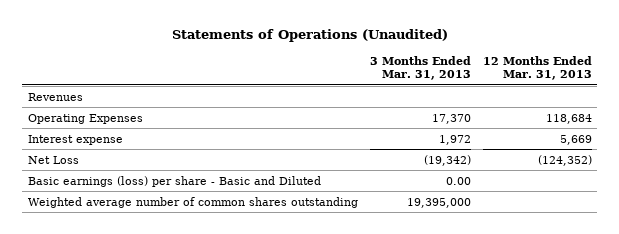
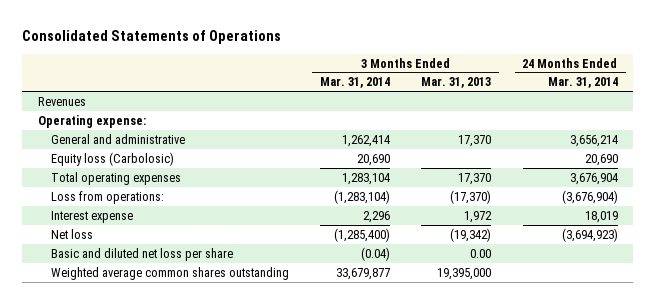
- Statements of Operations (Unaudited)
+ Consolidated Statements of Operations
- | 3 Months Ended Mar. 31, 2013 | 12 Months Ended Mar. 31, 2013
+ | 3 Months Ended Mar. 31, 2014 | 3 Months Ended Mar. 31, 2013 | 24 Months Ended Mar. 31, 2014
- Operating Expenses | 17,370 | 118,684
+ Operating expense:
+ General and administrative | 1,262,414 | 17,370 | 3,656,214
+ Equity loss (Carbolosic) | 20,690 | | 20,690
+ Total operating expenses | 1,283,104 | 17,370 | 3,676,904
+ Loss from operations: | (1,283,104) | (17,370) | (3,676,904)
- Net Loss | (19,342) | (124,352)
- Basic earnings (loss) per share - Basic and Diluted | 0.00 |
- Weighted average number of common shares outstanding | 19,395,000 |
+ Net loss | (1,285,400) | (19,342) | (3,694,923)
+ Basic and diluted net loss per share | (0.04) | 0.00 |
+ Weighted average common shares outstanding | 33,679,877 | 19,395,000 |

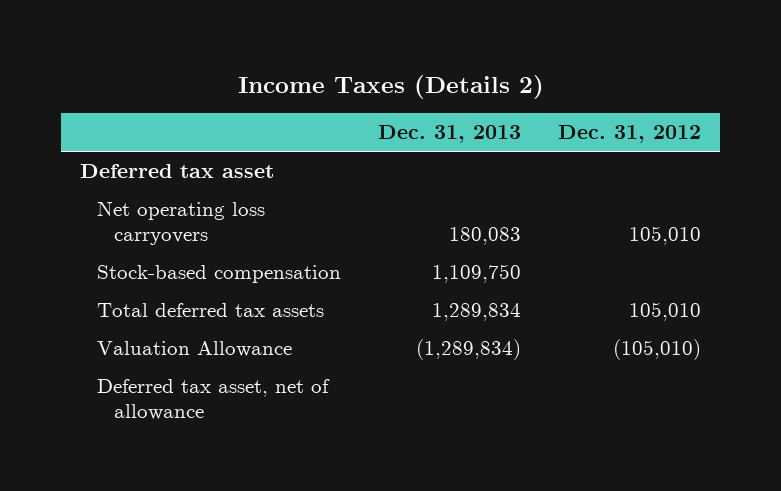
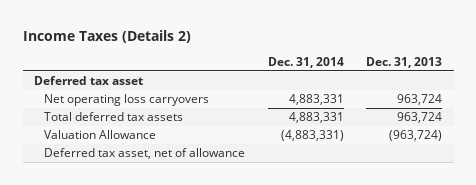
- | Dec. 31, 2013 | Dec. 31, 2012
+ | Dec. 31, 2014 | Dec. 31, 2013
- Net operating loss carryovers | 180,083 | 105,010
- Stock-based compensation | 1,109,750 |
- Total deferred tax assets | 1,289,834 | 105,010
- Valuation Allowance | (1,289,834) | (105,010)
+ Net operating loss carryovers | 4,883,331 | 963,724
+ Total deferred tax assets | 4,883,331 | 963,724
+ Valuation Allowance | (4,883,331) | (963,724)

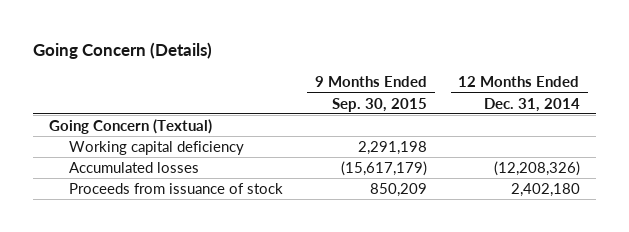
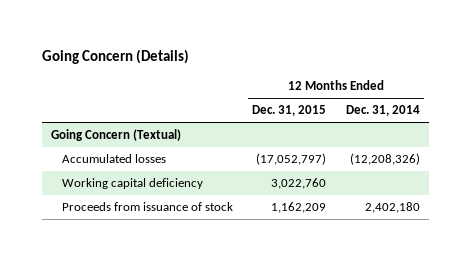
- | 9 Months Ended Sep. 30, 2015 | 12 Months Ended Dec. 31, 2014
+ | 12 Months Ended Dec. 31, 2015 | 12 Months Ended Dec. 31, 2014
moved down: Working capital deficiency | 3,022,760 |

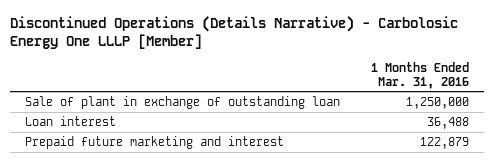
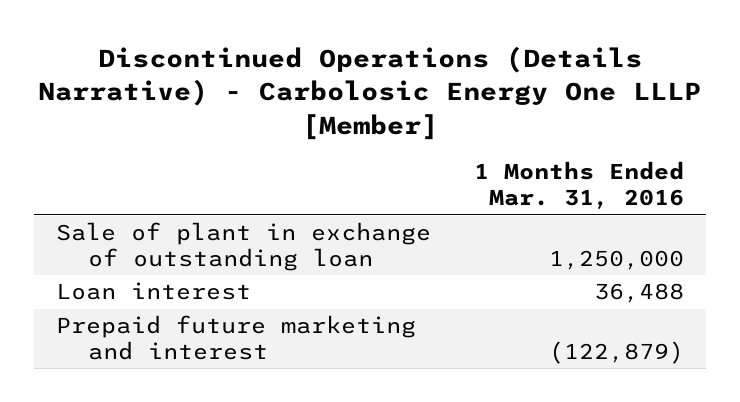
- Prepaid future marketing and interest | 122,879
+ Prepaid future marketing and interest | (122,879)

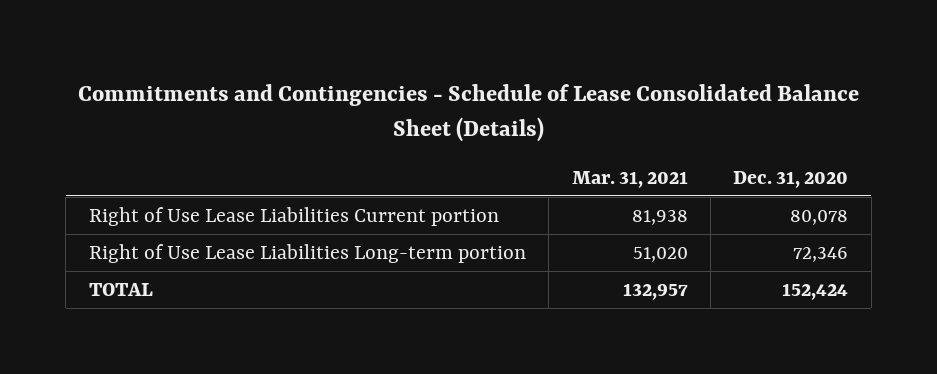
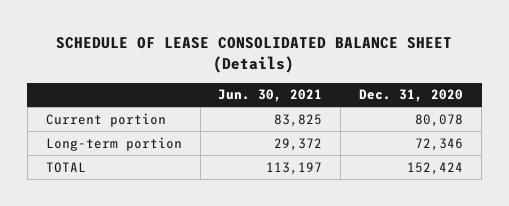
- Commitments and Contingencies - Schedule of Lease Consolidated Balance Sheet (Details)
+ SCHEDULE OF LEASE CONSOLIDATED BALANCE SHEET (Details)
- | Mar. 31, 2021 | Dec. 31, 2020
+ | Jun. 30, 2021 | Dec. 31, 2020
- Right of Use Lease Liabilities Current portion | 81,938 | 80,078
- Right of Use Lease Liabilities Long-term portion | 51,020 | 72,346
+ Current portion | 83,825 | 80,078
+ Long-term portion | 29,372 | 72,346

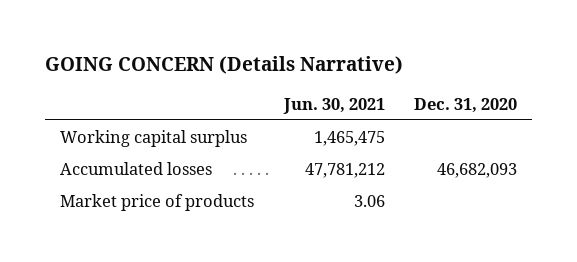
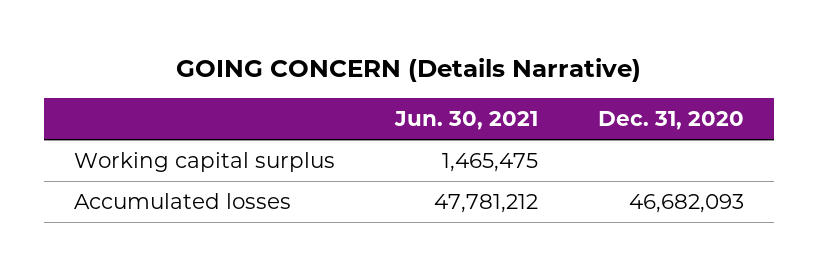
- Market price of products | 3.06 |

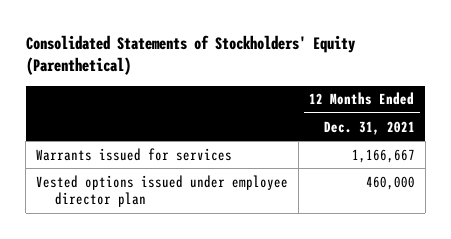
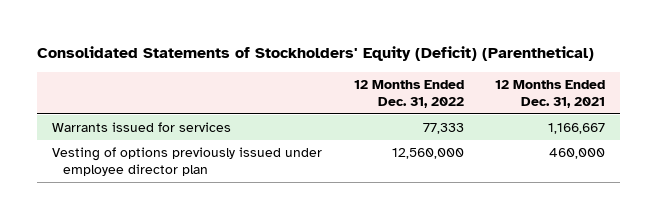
- Consolidated Statements of Stockholders' Equity (Parenthetical)
+ Consolidated Statements of Stockholders' Equity (Deficit) (Parenthetical)
- | 12 Months Ended Dec. 31, 2021
+ | 12 Months Ended Dec. 31, 2022 | 12 Months Ended Dec. 31, 2021
- Vested options issued under employee director plan | 460,000
+ Vesting of options previously issued under employee director plan | 12,560,000 | 460,000

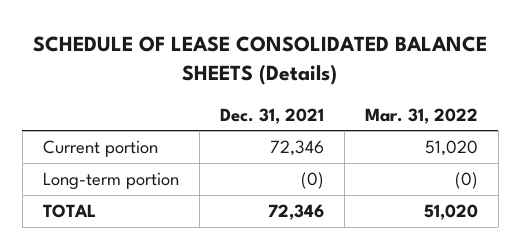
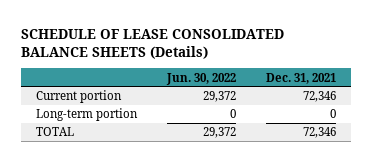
- | Dec. 31, 2021 | Mar. 31, 2022
+ | Jun. 30, 2022 | Dec. 31, 2021
- Long-term portion | (0) | (0)
+ Long-term portion | 0 | 0

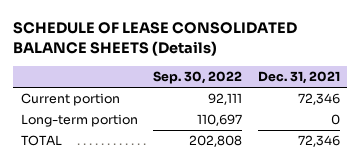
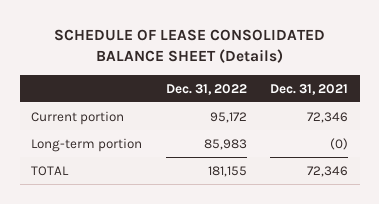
- SCHEDULE OF LEASE CONSOLIDATED BALANCE SHEETS (Details)
+ SCHEDULE OF LEASE CONSOLIDATED BALANCE SHEET (Details)
- | Sep. 30, 2022 | Dec. 31, 2021
+ | Dec. 31, 2022 | Dec. 31, 2021
- Long-term portion | 110,697 | 0
+ Long-term portion | 85,983 | (0)

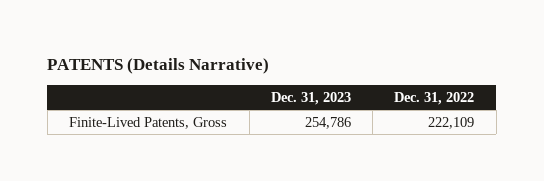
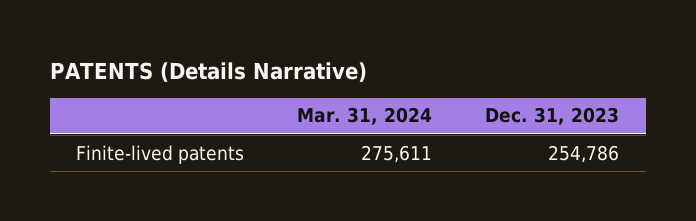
- | Dec. 31, 2023 | Dec. 31, 2022
+ | Mar. 31, 2024 | Dec. 31, 2023
- Finite-Lived Patents, Gross | 254,786 | 222,109
+ Finite-lived patents | 275,611 | 254,786

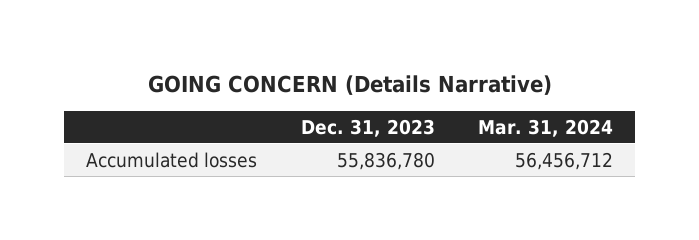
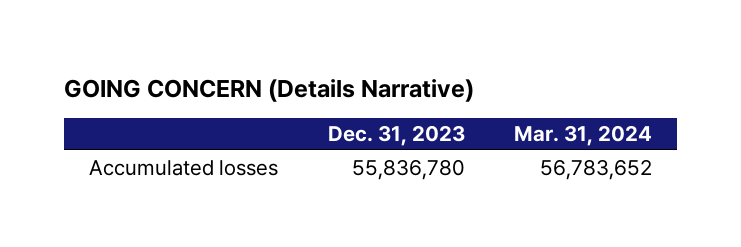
- Accumulated losses | 55,836,780 | 56,456,712
+ Accumulated losses | 55,836,780 | 56,783,652

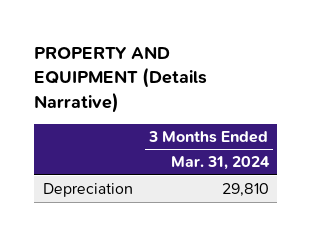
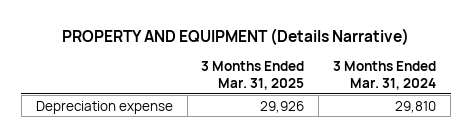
- | 3 Months Ended Mar. 31, 2024
+ | 3 Months Ended Mar. 31, 2025 | 3 Months Ended Mar. 31, 2024
- Depreciation | 29,810
+ Depreciation expense | 29,926 | 29,810

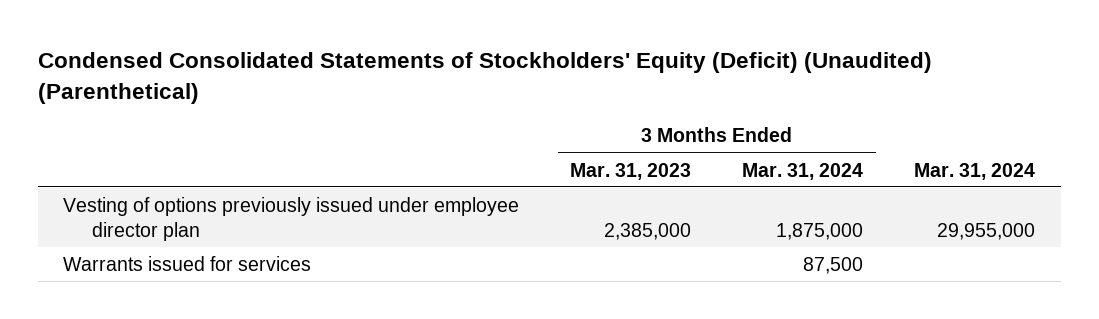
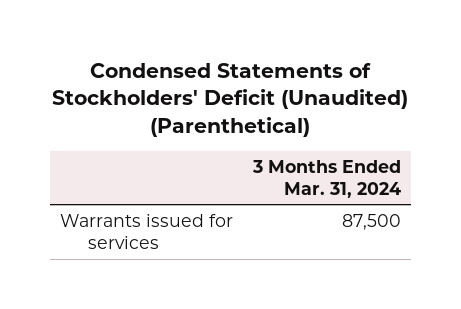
- Condensed Consolidated Statements of Stockholders' Equity (Deficit) (Unaudited) (Parenthetical)
+ Condensed Statements of Stockholders' Deficit (Unaudited) (Parenthetical)
- | 3 Months Ended Mar. 31, 2023 | 3 Months Ended Mar. 31, 2024 | Mar. 31, 2024
+ | 3 Months Ended Mar. 31, 2024
- Vesting of options previously issued under employee director plan | 2,385,000 | 1,875,000 | 29,955,000

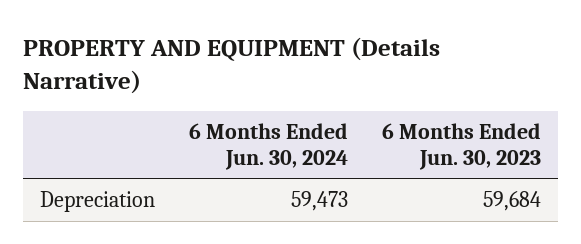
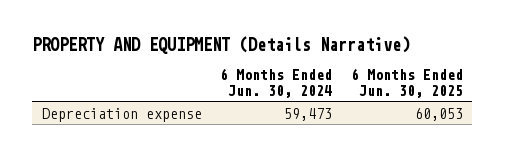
- | 6 Months Ended Jun. 30, 2024 | 6 Months Ended Jun. 30, 2023
+ | 6 Months Ended Jun. 30, 2024 | 6 Months Ended Jun. 30, 2025
- Depreciation | 59,473 | 59,684
+ Depreciation expense | 59,473 | 60,053

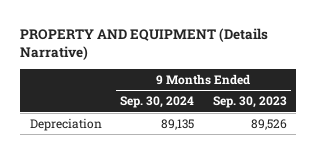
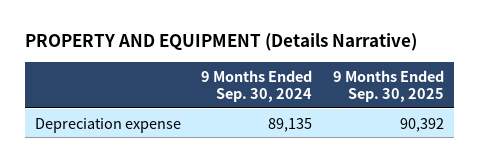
- | 9 Months Ended Sep. 30, 2024 | 9 Months Ended Sep. 30, 2023
+ | 9 Months Ended Sep. 30, 2024 | 9 Months Ended Sep. 30, 2025
- Depreciation | 89,135 | 89,526
+ Depreciation expense | 89,135 | 90,392

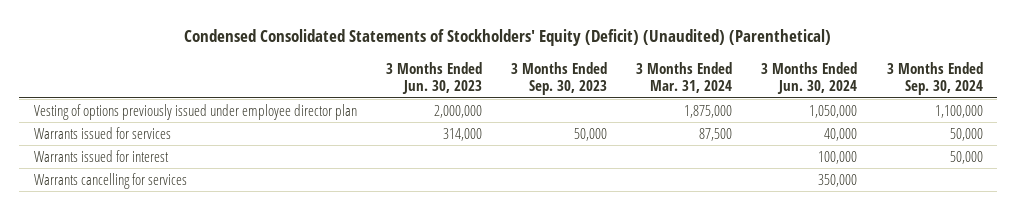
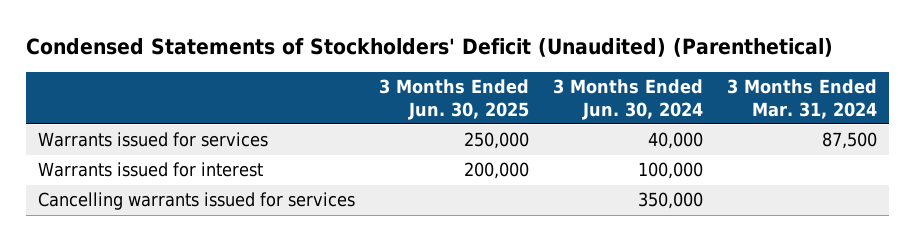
- Condensed Consolidated Statements of Stockholders' Equity (Deficit) (Unaudited) (Parenthetical)
+ Condensed Statements of Stockholders' Deficit (Unaudited) (Parenthetical)
- | 3 Months Ended Jun. 30, 2023 | 3 Months Ended Sep. 30, 2023 | 3 Months Ended Mar. 31, 2024 | 3 Months Ended Jun. 30, 2024 | 3 Months Ended Sep. 30, 2024
+ | 3 Months Ended Jun. 30, 2025 | 3 Months Ended Jun. 30, 2024 | 3 Months Ended Mar. 31, 2024
- Vesting of options previously issued under employee director plan | 2,000,000 | | 1,875,000 | 1,050,000 | 1,100,000
- Warrants cancelling for services | | | | 350,000 |
+ Cancelling warrants issued for services | | 350,000 |

